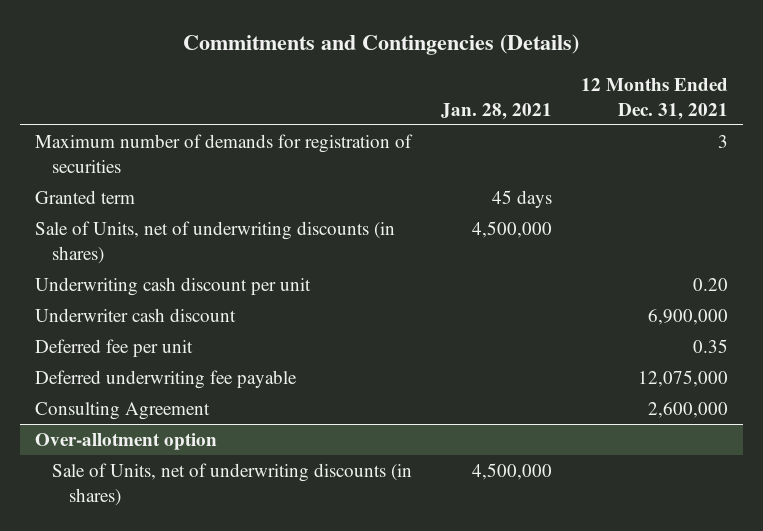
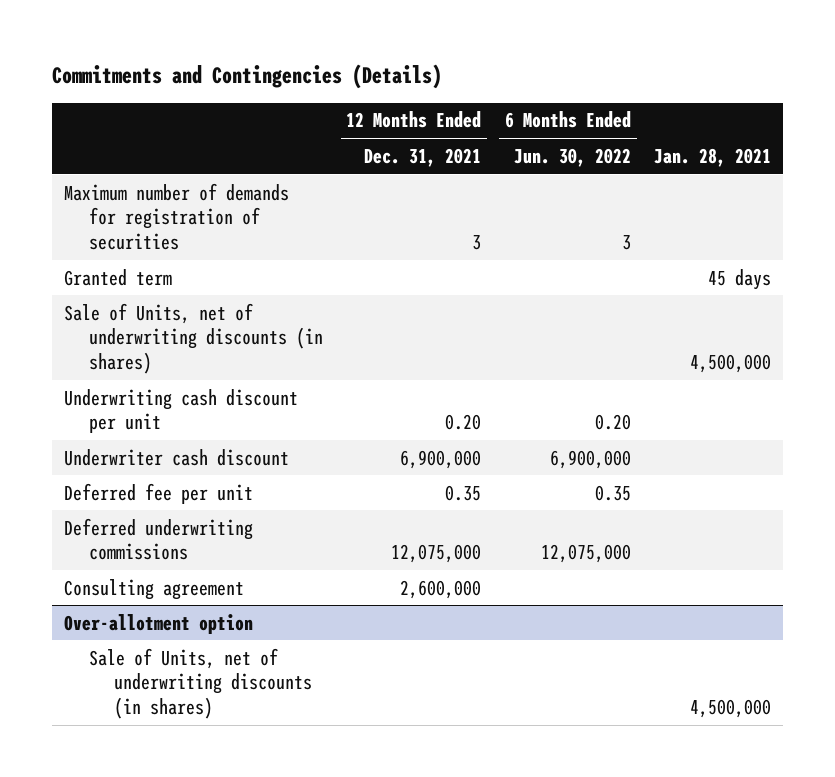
- | Jan. 28, 2021 | 12 Months Ended Dec. 31, 2021
+ | 12 Months Ended Dec. 31, 2021 | 6 Months Ended Jun. 30, 2022 | Jan. 28, 2021
- Deferred underwriting fee payable | | 12,075,000
- Consulting Agreement | | 2,600,000
+ Deferred underwriting commissions | 12,075,000 | 12,075,000 |
+ Consulting agreement | 2,600,000 | |

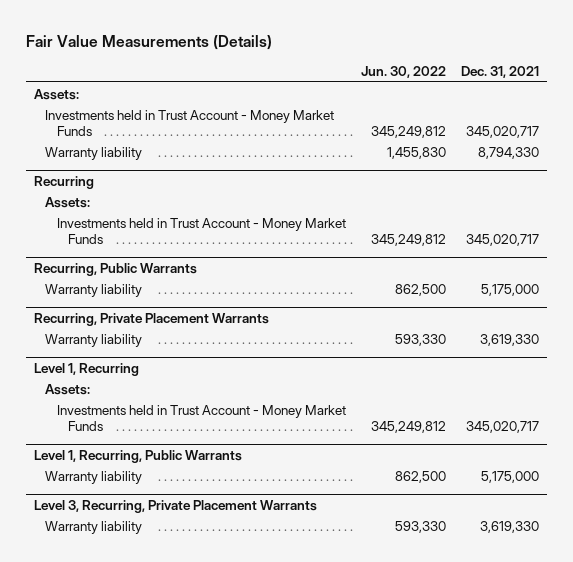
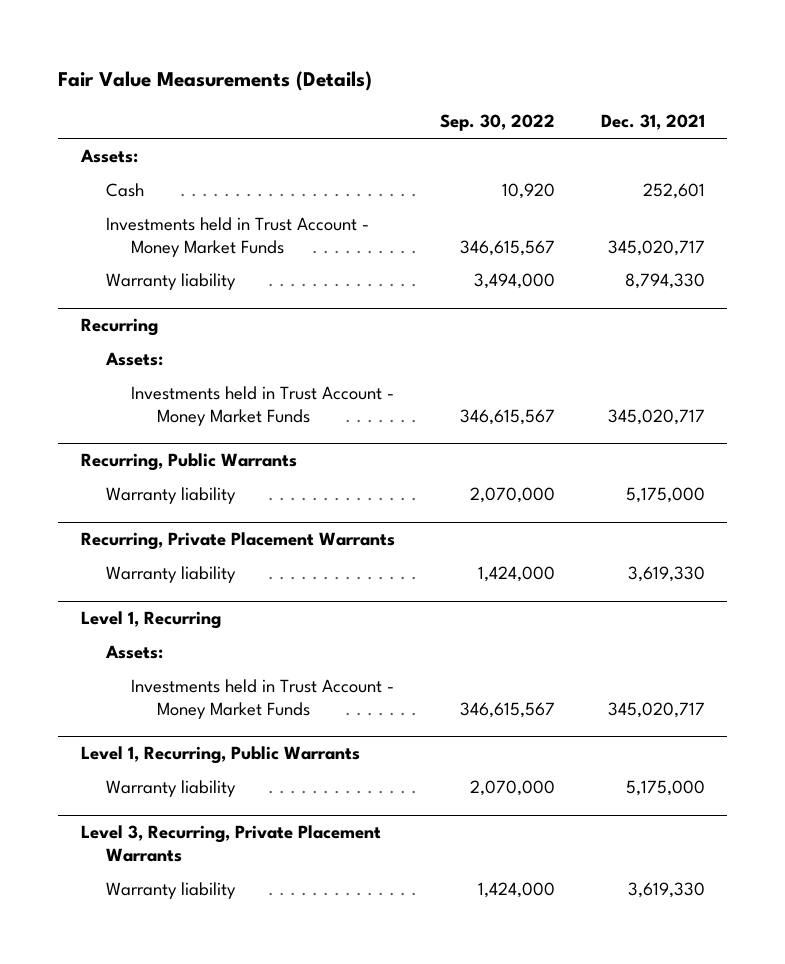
- | Jun. 30, 2022 | Dec. 31, 2021
+ | Sep. 30, 2022 | Dec. 31, 2021
+ Cash | 10,920 | 252,601

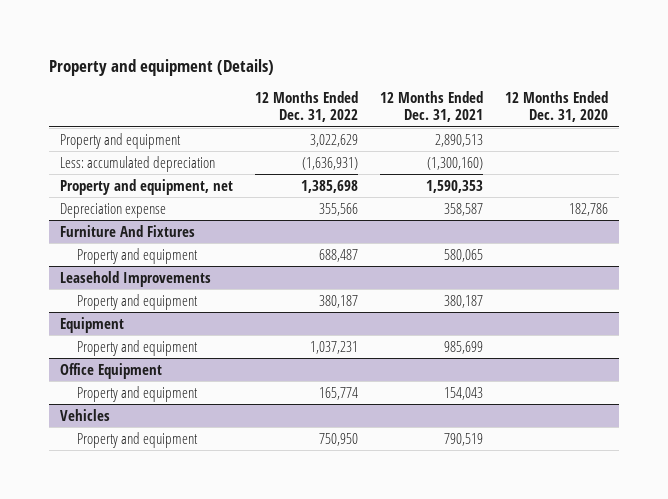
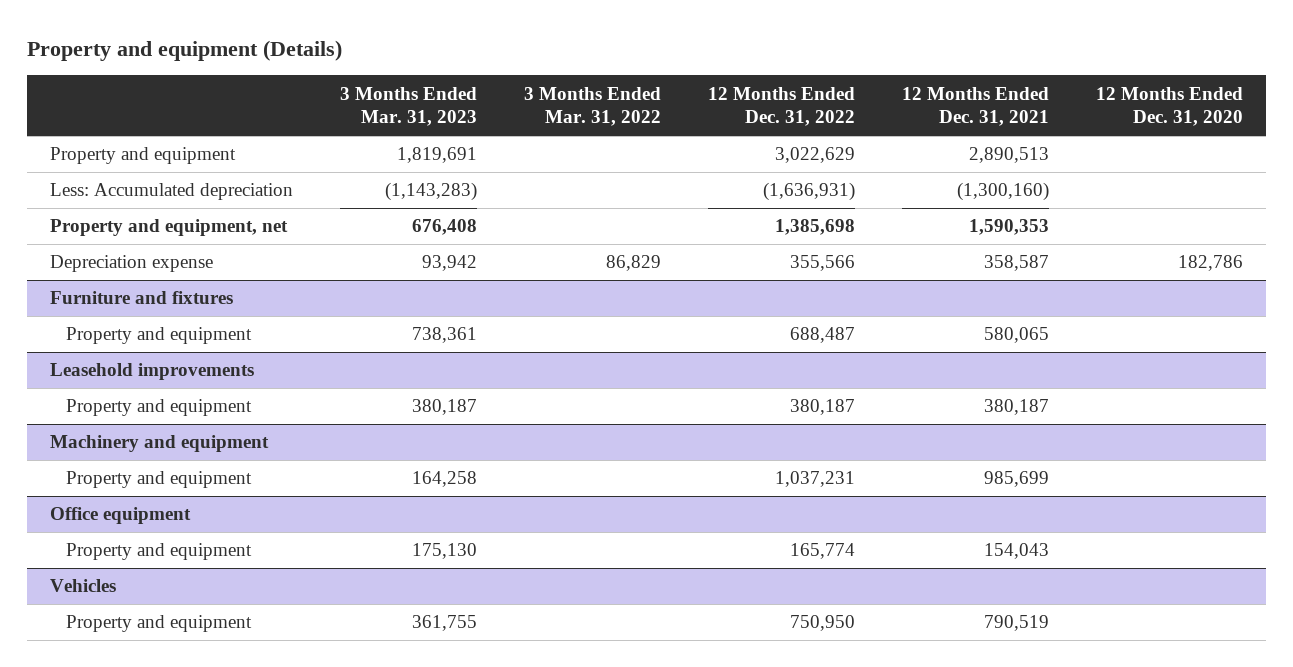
- | 12 Months Ended Dec. 31, 2022 | 12 Months Ended Dec. 31, 2021 | 12 Months Ended Dec. 31, 2020
+ | 3 Months Ended Mar. 31, 2023 | 3 Months Ended Mar. 31, 2022 | 12 Months Ended Dec. 31, 2022 | 12 Months Ended Dec. 31, 2021 | 12 Months Ended Dec. 31, 2020
- Less: accumulated depreciation | (1,636,931) | (1,300,160) |
+ Less: Accumulated depreciation | (1,143,283) | | (1,636,931) | (1,300,160) |
- Furniture And Fixtures
+ Furniture and fixtures
- Leasehold Improvements
+ Leasehold improvements
- Equipment
+ Machinery and equipment
- Office Equipment
+ Office equipment

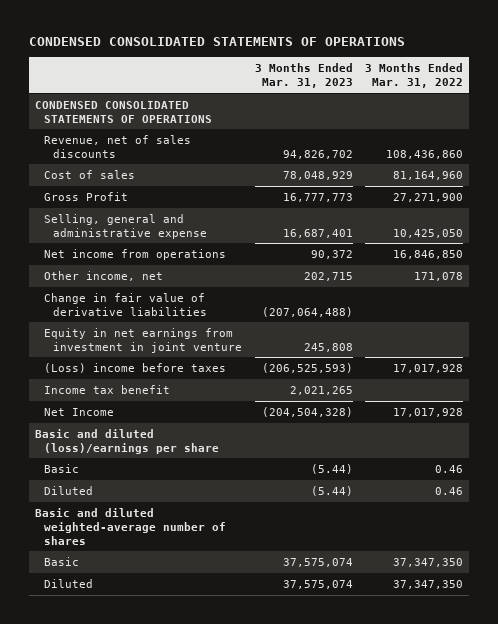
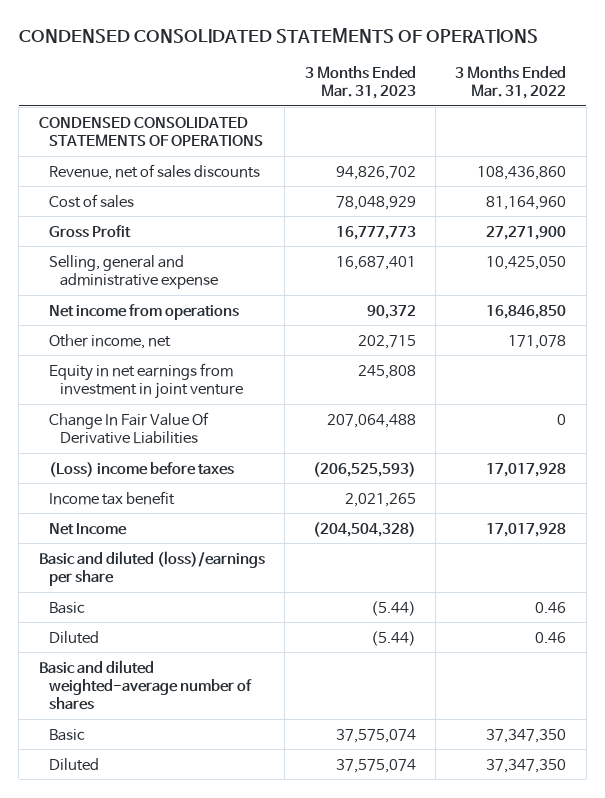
- Change in fair value of derivative liabilities | (207,064,488) |
+ Change In Fair Value Of Derivative Liabilities | 207,064,488 | 0

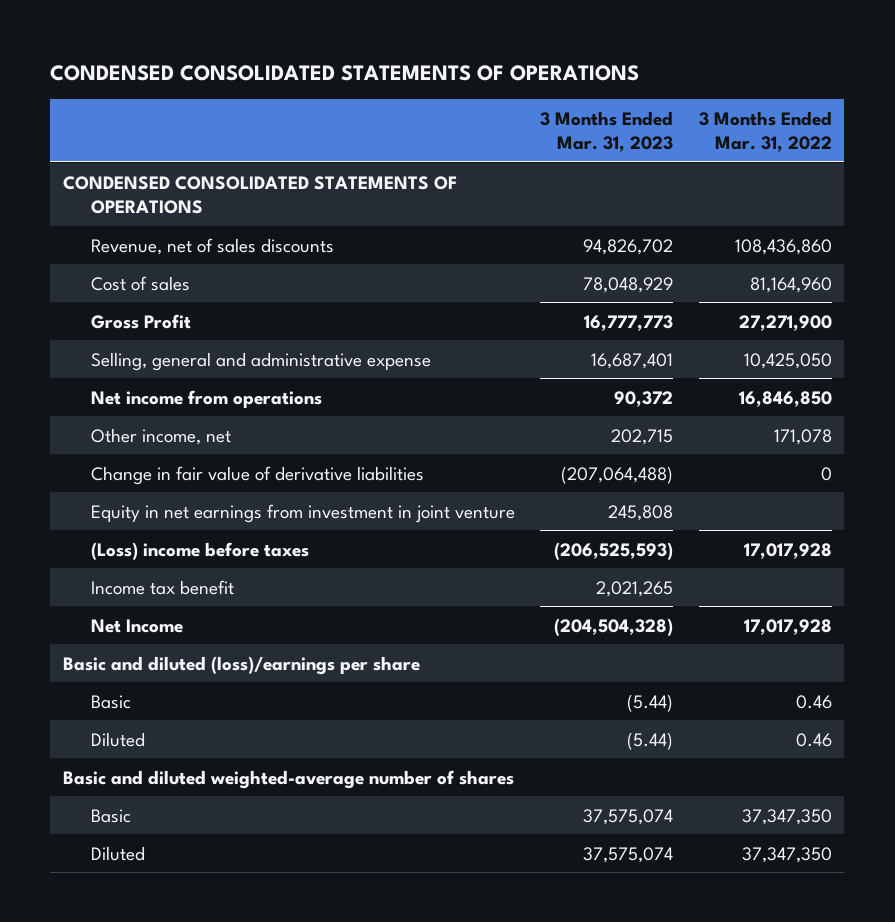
+ Change in fair value of derivative liabilities | (207,064,488) | 0
- Change In Fair Value Of Derivative Liabilities | 207,064,488 | 0

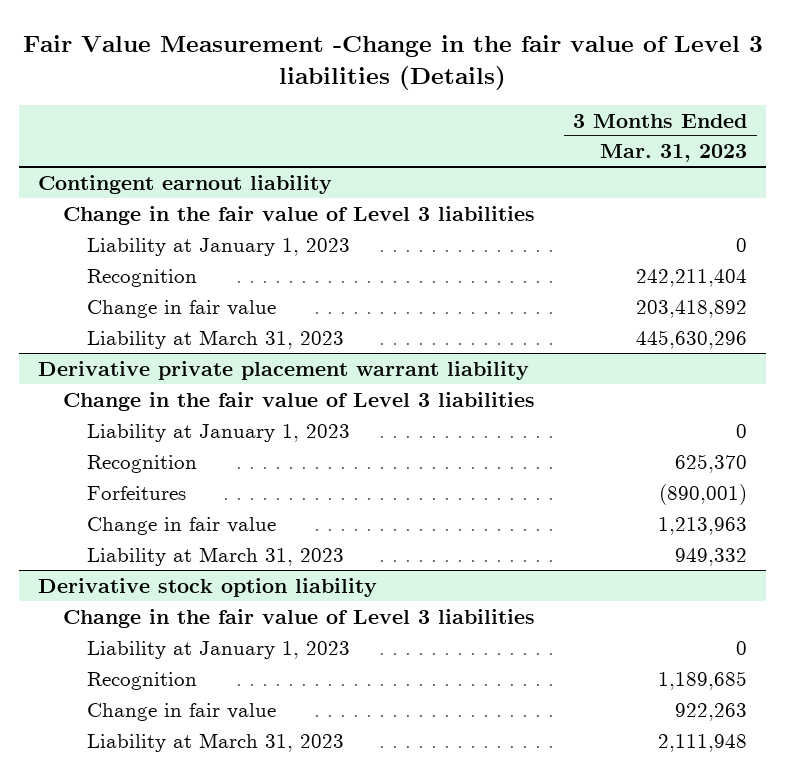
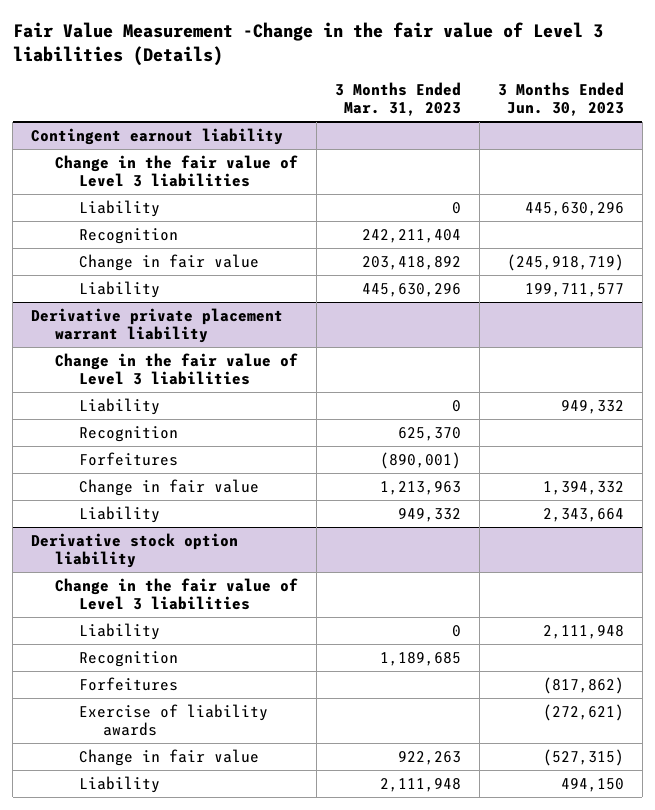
- | 3 Months Ended Mar. 31, 2023
+ | 3 Months Ended Mar. 31, 2023 | 3 Months Ended Jun. 30, 2023
@ Contingent earnout liability
- Liability at January 1, 2023 | 0
+ Liability | 0 | 445,630,296
- Liability at March 31, 2023 | 445,630,296
+ Liability | 445,630,296 | 199,711,577
@ Derivative private placement warrant liability
- Liability at January 1, 2023 | 0
+ Liability | 0 | 949,332
- Liability at March 31, 2023 | 949,332
+ Liability | 949,332 | 2,343,664
@ Derivative stock option liability
- Liability at January 1, 2023 | 0
+ Liability | 0 | 2,111,948
+ Forfeitures | | (817,862)
+ Exercise of liability awards | | (272,621)
- Liability at March 31, 2023 | 2,111,948
+ Liability | 2,111,948 | 494,150

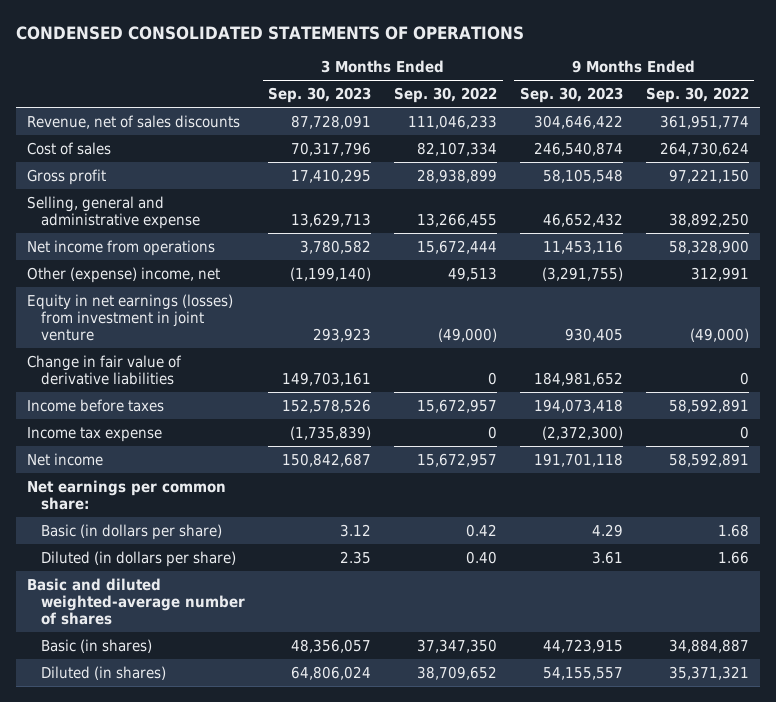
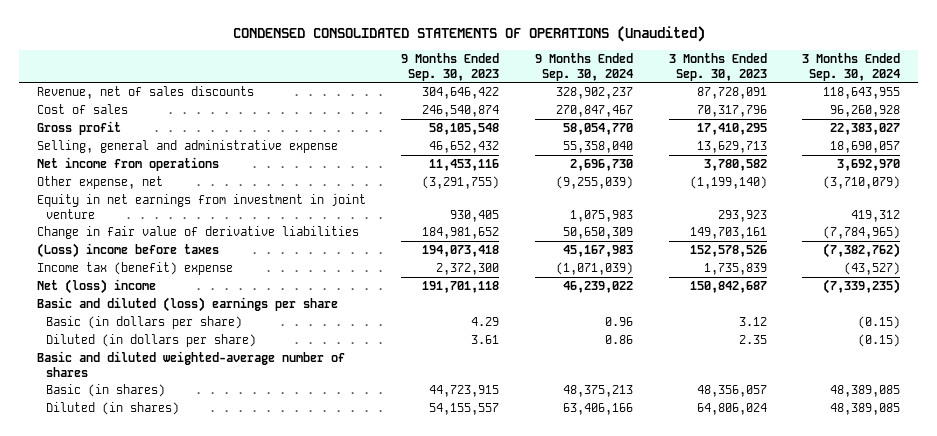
- CONDENSED CONSOLIDATED STATEMENTS OF OPERATIONS
+ CONDENSED CONSOLIDATED STATEMENTS OF OPERATIONS (Unaudited)
- | 3 Months Ended Sep. 30, 2023 | 3 Months Ended Sep. 30, 2022 | 9 Months Ended Sep. 30, 2023 | 9 Months Ended Sep. 30, 2022
+ | 9 Months Ended Sep. 30, 2023 | 9 Months Ended Sep. 30, 2024 | 3 Months Ended Sep. 30, 2023 | 3 Months Ended Sep. 30, 2024
- Other (expense) income, net | (1,199,140) | 49,513 | (3,291,755) | 312,991
- Equity in net earnings (losses) from investment in joint venture | 293,923 | (49,000) | 930,405 | (49,000)
+ Other expense, net | (3,291,755) | (9,255,039) | (1,199,140) | (3,710,079)
+ Equity in net earnings from investment in joint venture | 930,405 | 1,075,983 | 293,923 | 419,312
- Income before taxes | 152,578,526 | 15,672,957 | 194,073,418 | 58,592,891
- Income tax expense | (1,735,839) | 0 | (2,372,300) | 0
- Net income | 150,842,687 | 15,672,957 | 191,701,118 | 58,592,891
- Net earnings per common share:
+ (Loss) income before taxes | 194,073,418 | 45,167,983 | 152,578,526 | (7,382,762)
+ Income tax (benefit) expense | 2,372,300 | (1,071,039) | 1,735,839 | (43,527)
+ Net (loss) income | 191,701,118 | 46,239,022 | 150,842,687 | (7,339,235)
+ Basic and diluted (loss) earnings per share

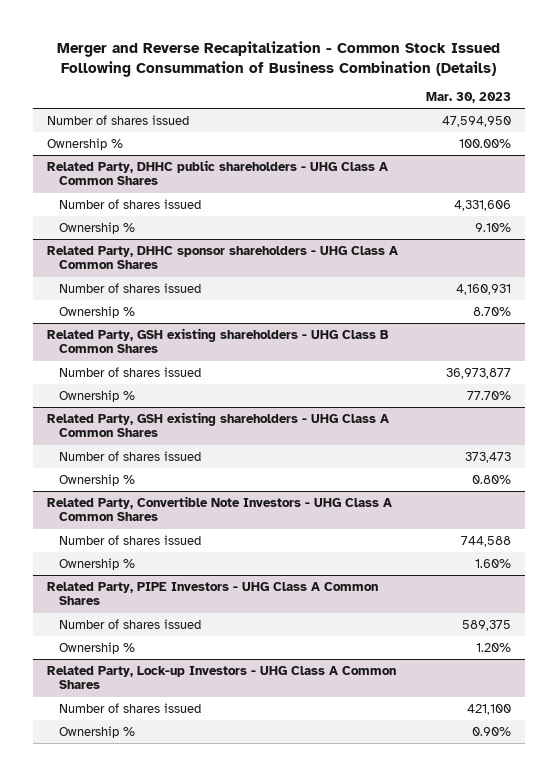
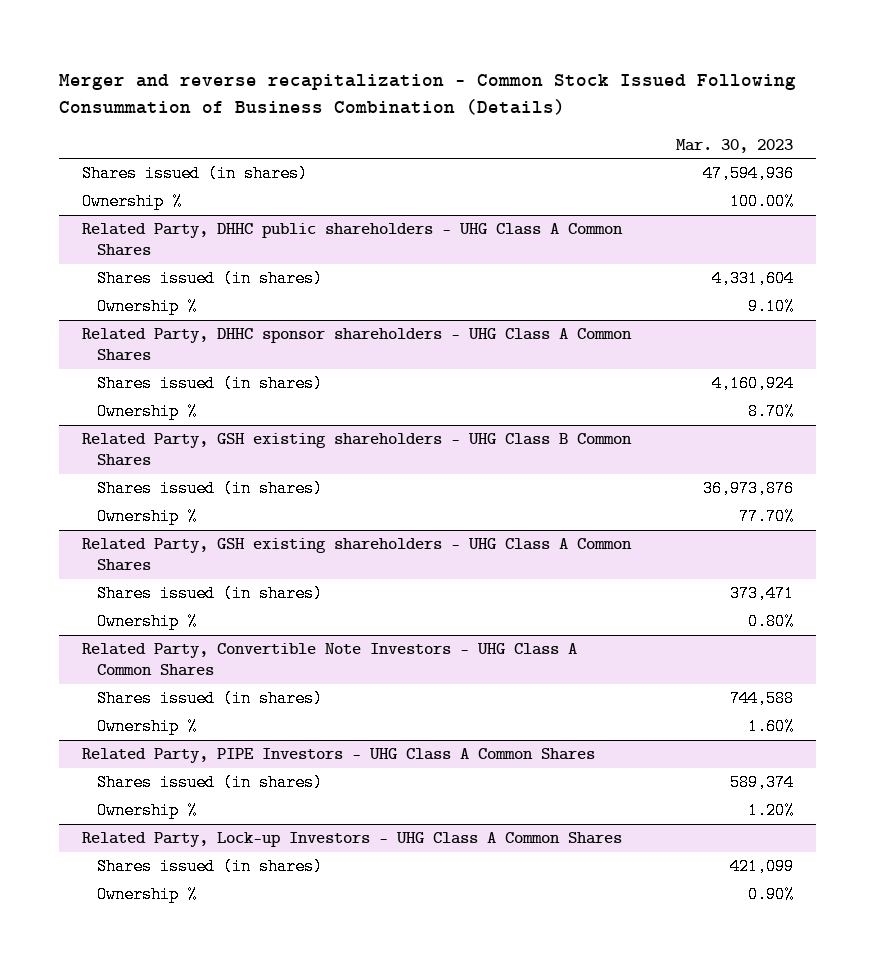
- Merger and Reverse Recapitalization - Common Stock Issued Following Consummation of Business Combination (Details)
+ Merger and reverse recapitalization - Common Stock Issued Following Consummation of Business Combination (Details)
- Number of shares issued | 47,594,950
+ Shares issued (in shares) | 47,594,936
@ Related Party, DHHC public shareholders - UHG Class A Common Shares
- Number of shares issued | 4,331,606
+ Shares issued (in shares) | 4,331,604
@ Related Party, DHHC sponsor shareholders - UHG Class A Common Shares
- Number of shares issued | 4,160,931
+ Shares issued (in shares) | 4,160,924
@ Related Party, GSH existing shareholders - UHG Class B Common Shares
- Number of shares issued | 36,973,877
+ Shares issued (in shares) | 36,973,876
@ Related Party, GSH existing shareholders - UHG Class A Common Shares
- Number of shares issued | 373,473
+ Shares issued (in shares) | 373,471
@ Related Party, Convertible Note Investors - UHG Class A Common Shares
- Number of shares issued | 744,588
+ Shares issued (in shares) | 744,588
@ Related Party, PIPE Investors - UHG Class A Common Shares
- Number of shares issued | 589,375
+ Shares issued (in shares) | 589,374
@ Related Party, Lock-up Investors - UHG Class A Common Shares
- Number of shares issued | 421,100
+ Shares issued (in shares) | 421,099

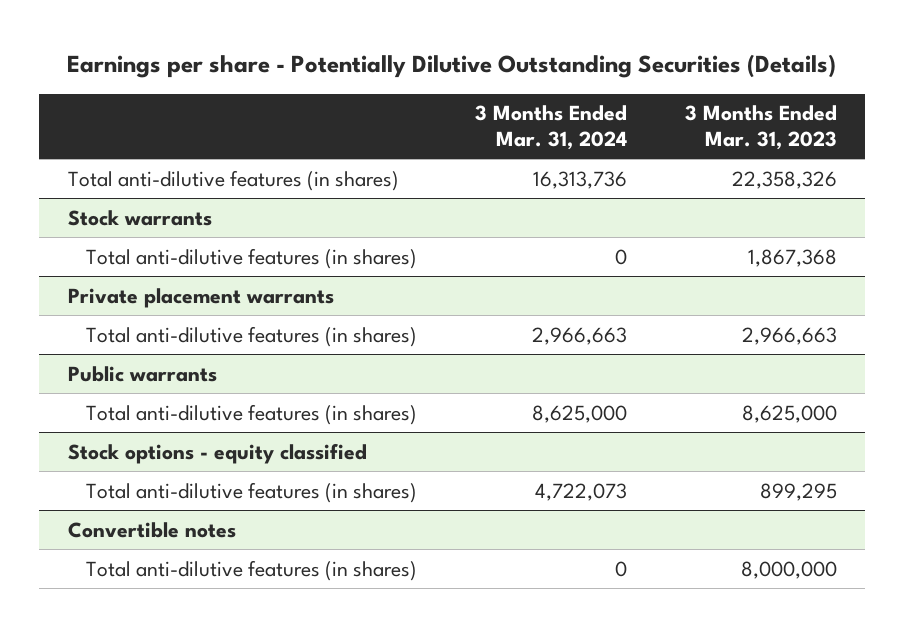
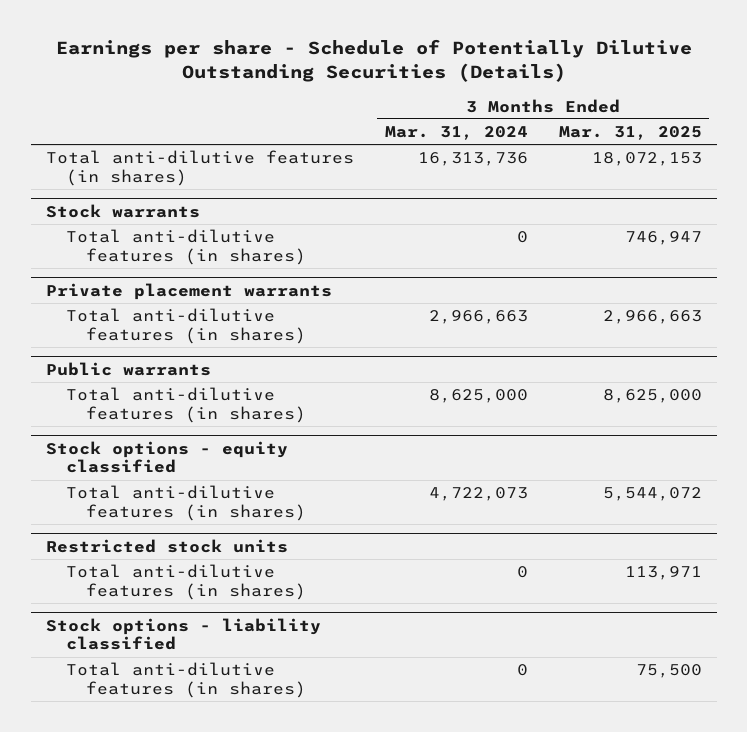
- Earnings per share - Potentially Dilutive Outstanding Securities (Details)
+ Earnings per share - Schedule of Potentially Dilutive Outstanding Securities (Details)
- | 3 Months Ended Mar. 31, 2024 | 3 Months Ended Mar. 31, 2023
+ | 3 Months Ended Mar. 31, 2024 | 3 Months Ended Mar. 31, 2025
- Convertible notes
+ Restricted stock units
+ Stock options - liability classified
+ Total anti-dilutive features (in shares) | 0 | 75,500

